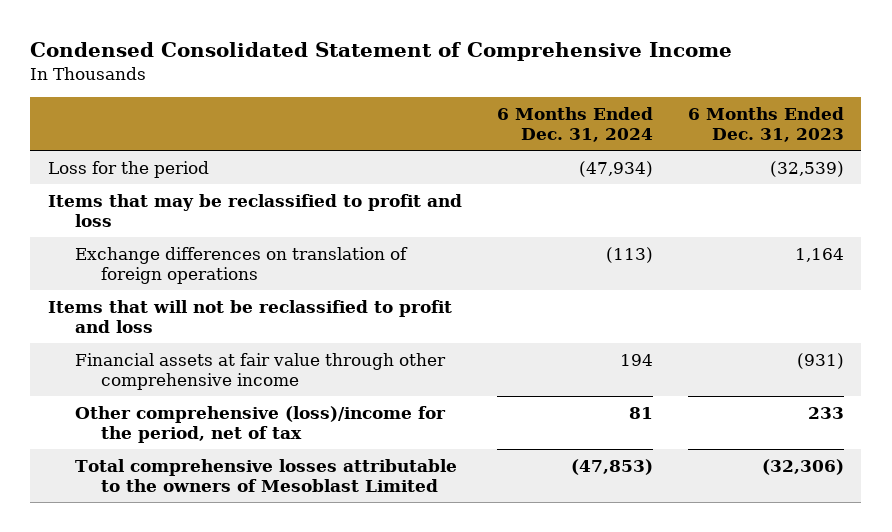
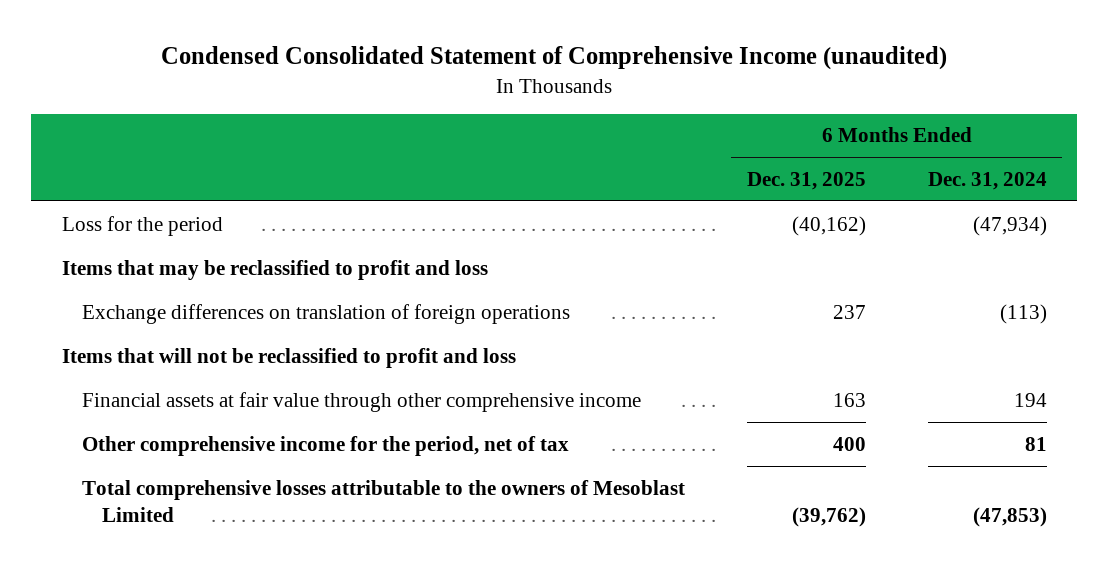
- Condensed Consolidated Statement of Comprehensive Income
+ Condensed Consolidated Statement of Comprehensive Income (unaudited)
- | 6 Months Ended Dec. 31, 2024 | 6 Months Ended Dec. 31, 2023
+ | 6 Months Ended Dec. 31, 2025 | 6 Months Ended Dec. 31, 2024
- Other comprehensive (loss)/income for the period, net of tax | 81 | 233
+ Other comprehensive income for the period, net of tax | 400 | 81

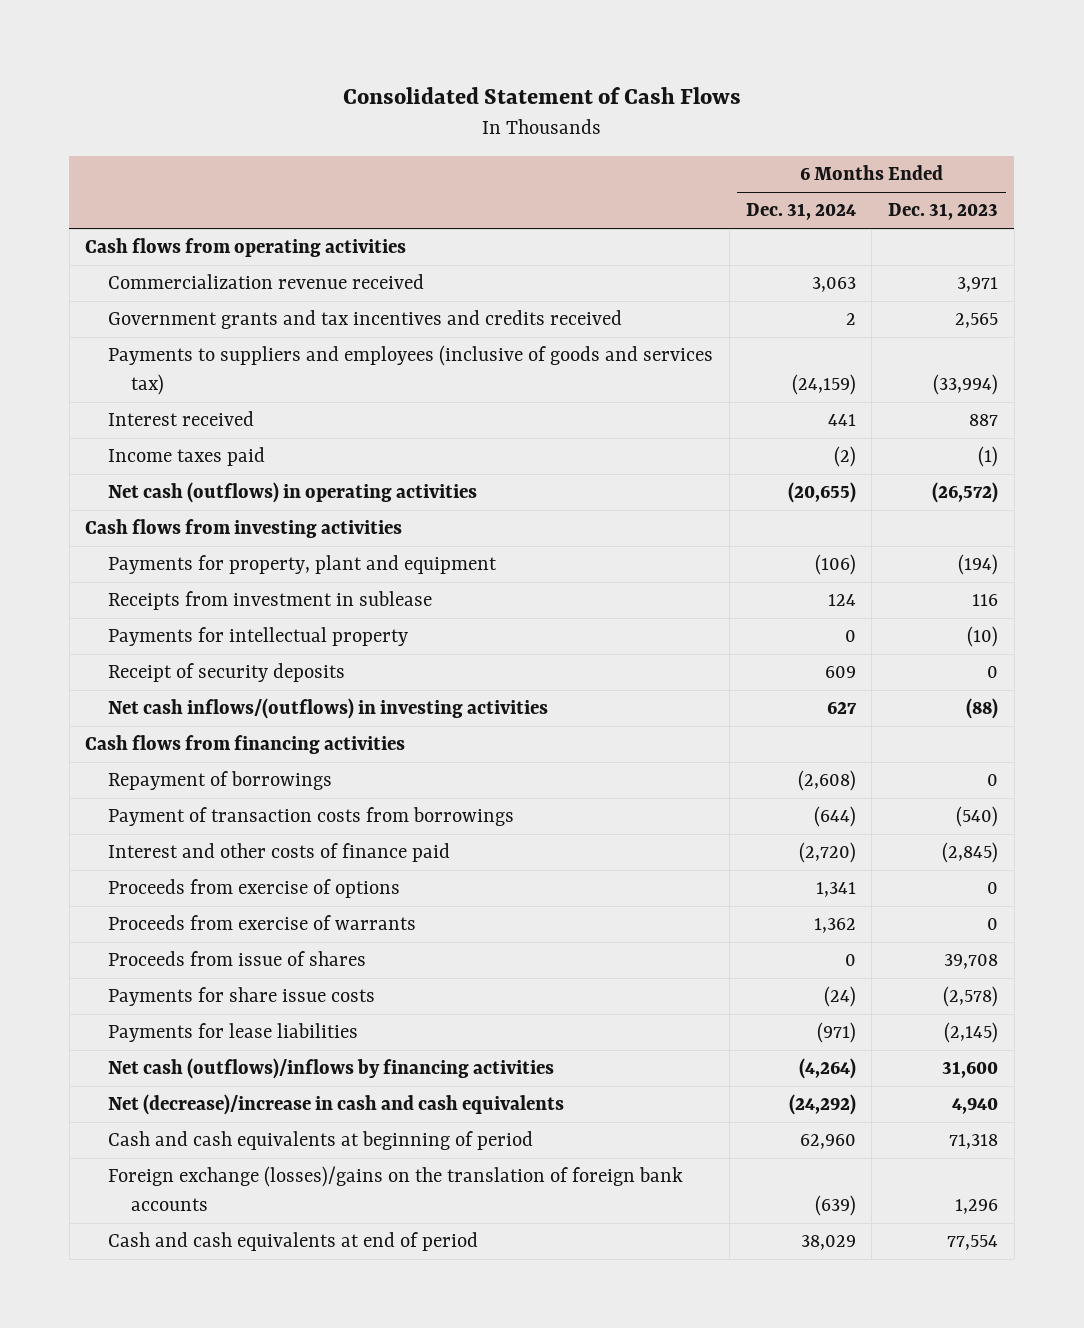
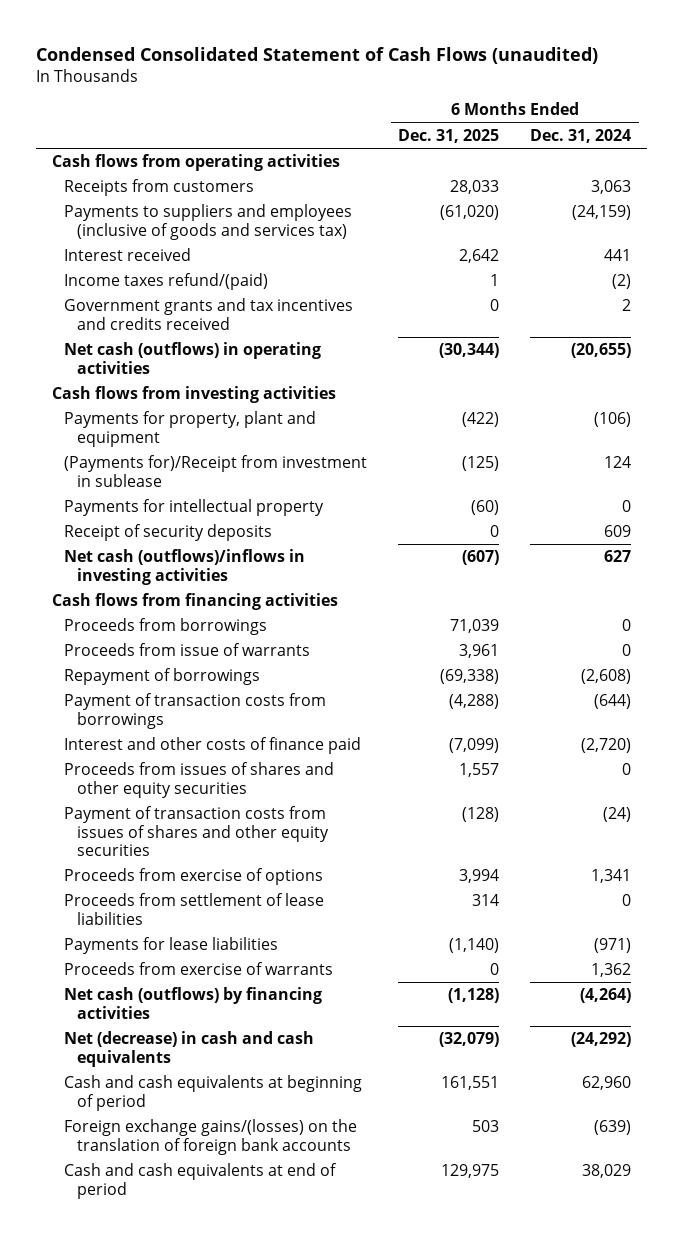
- Consolidated Statement of Cash Flows
+ Condensed Consolidated Statement of Cash Flows (unaudited)
- | 6 Months Ended Dec. 31, 2024 | 6 Months Ended Dec. 31, 2023
+ | 6 Months Ended Dec. 31, 2025 | 6 Months Ended Dec. 31, 2024
- Commercialization revenue received | 3,063 | 3,971
+ Receipts from customers | 28,033 | 3,063
- Income taxes paid | (2) | (1)
+ Income taxes refund/(paid) | 1 | (2)
moved down: Government grants and tax incentives and credits received | 0 | 2
- Receipts from investment in sublease | 124 | 116
+ (Payments for)/Receipt from investment in sublease | (125) | 124
- Net cash inflows/(outflows) in investing activities | 627 | (88)
+ Net cash (outflows)/inflows in investing activities | (607) | 627
+ Proceeds from borrowings | 71,039 | 0
+ Proceeds from issue of warrants | 3,961 | 0
+ Proceeds from issues of shares and other equity securities | 1,557 | 0
+ Payment of transaction costs from issues of shares and other equity securities | (128) | (24)
- Proceeds from issue of shares | 0 | 39,708
- Payments for share issue costs | (24) | (2,578)
+ Proceeds from settlement of lease liabilities | 314 | 0
- Net cash (outflows)/inflows by financing activities | (4,264) | 31,600
- Net (decrease)/increase in cash and cash equivalents | (24,292) | 4,940
moved down: Proceeds from exercise of warrants | 0 | 1,362
+ Net cash (outflows) by financing activities | (1,128) | (4,264)
+ Net (decrease) in cash and cash equivalents | (32,079) | (24,292)
- Foreign exchange (losses)/gains on the translation of foreign bank accounts | (639) | 1,296
+ Foreign exchange gains/(losses) on the translation of foreign bank accounts | 503 | (639)

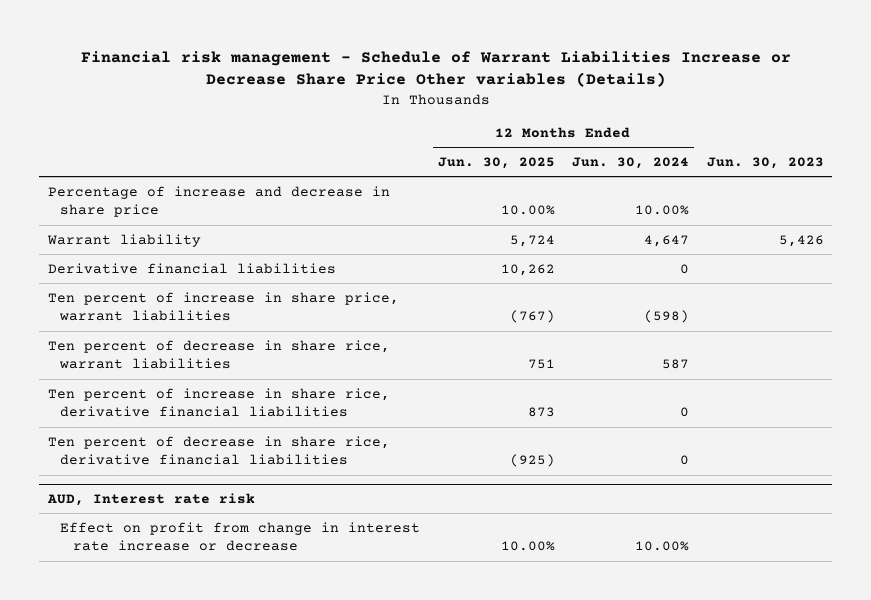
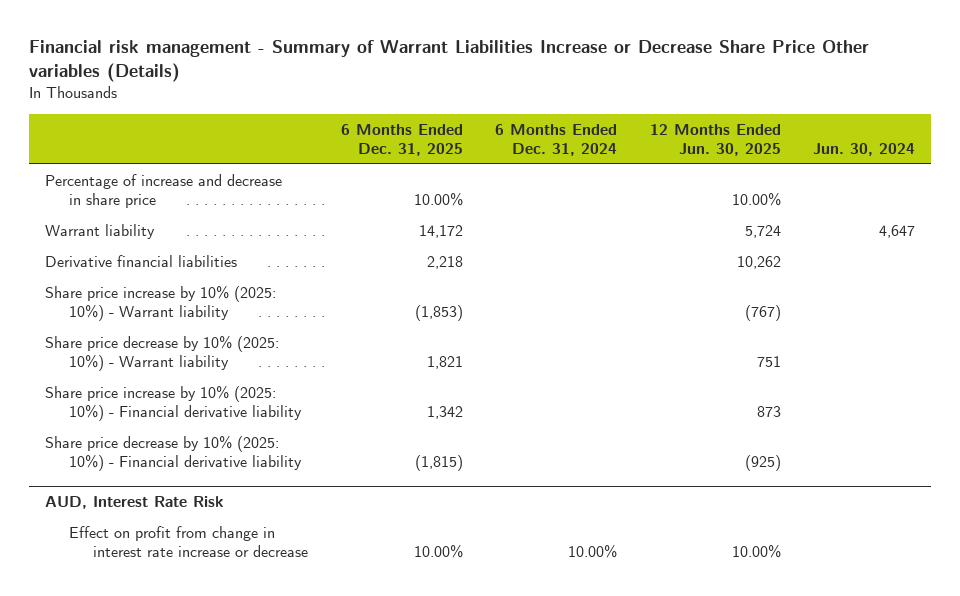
- Financial risk management - Schedule of Warrant Liabilities Increase or Decrease Share Price Other variables (Details)
+ Financial risk management - Summary of Warrant Liabilities Increase or Decrease Share Price Other variables (Details)
- | 12 Months Ended Jun. 30, 2025 | 12 Months Ended Jun. 30, 2024 | Jun. 30, 2023
+ | 6 Months Ended Dec. 31, 2025 | 6 Months Ended Dec. 31, 2024 | 12 Months Ended Jun. 30, 2025 | Jun. 30, 2024
- Ten percent of increase in share price, warrant liabilities | (767) | (598) |
- Ten percent of decrease in share rice, warrant liabilities | 751 | 587 |
- Ten percent of increase in share rice, derivative financial liabilities | 873 | 0 |
- Ten percent of decrease in share rice, derivative financial liabilities | (925) | 0 |
- AUD, Interest rate risk
+ Share price increase by 10% (2025: 10%) - Warrant liability | (1,853) | | (767) |
+ Share price decrease by 10% (2025: 10%) - Warrant liability | 1,821 | | 751 |
+ Share price increase by 10% (2025: 10%) - Financial derivative liability | 1,342 | | 873 |
+ Share price decrease by 10% (2025: 10%) - Financial derivative liability | (1,815) | | (925) |
+ AUD, Interest Rate Risk

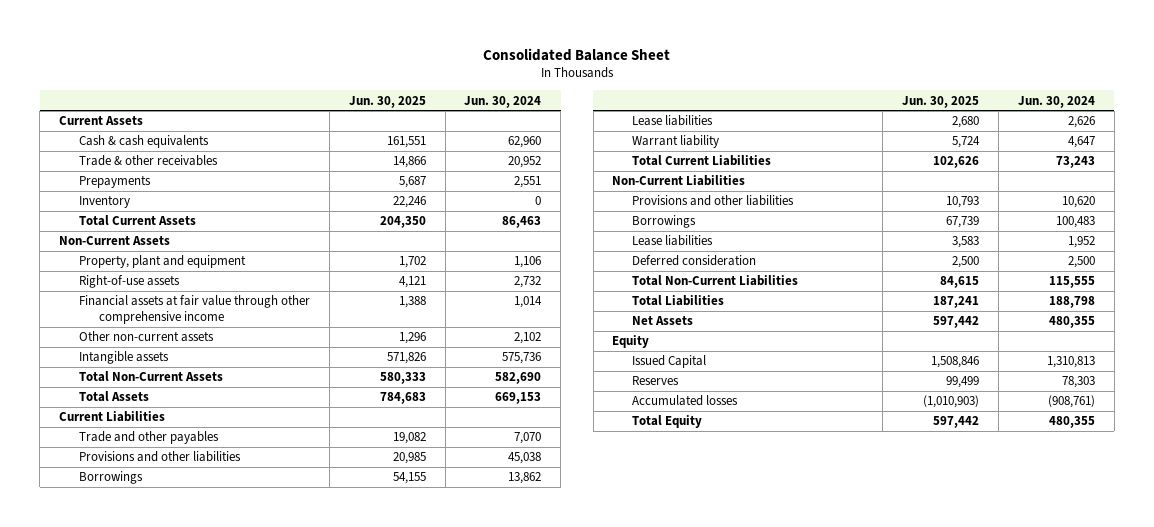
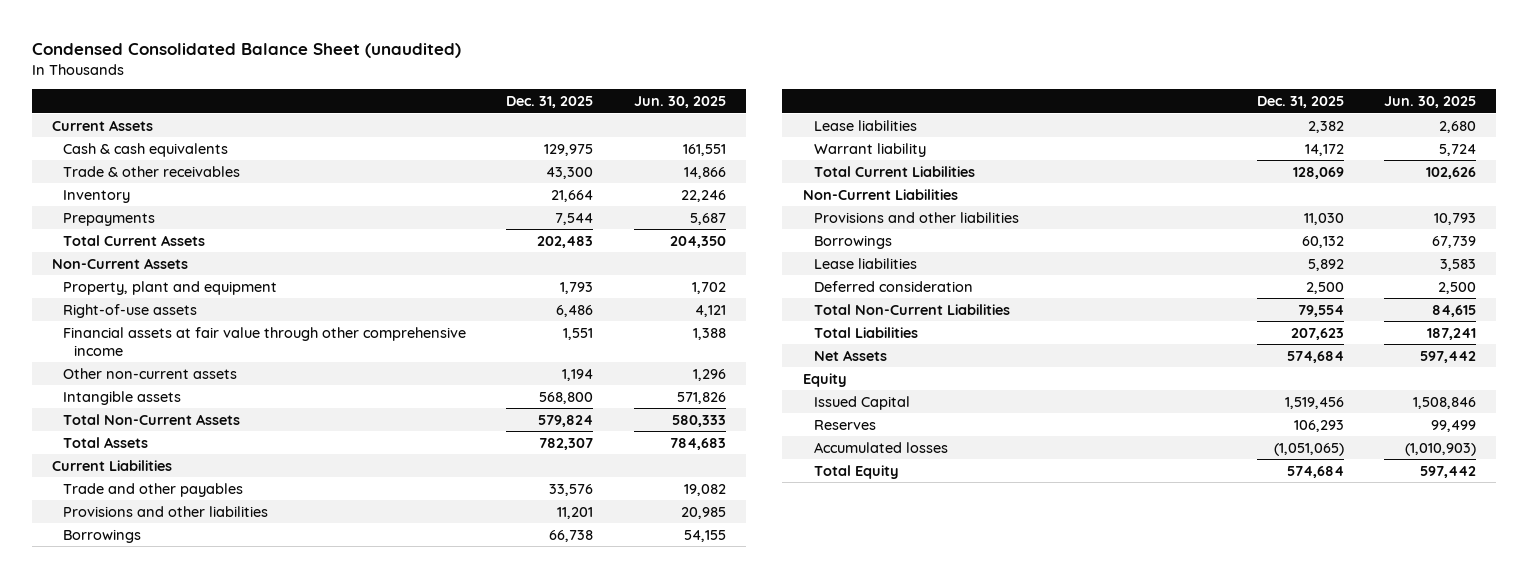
- Consolidated Balance Sheet
+ Condensed Consolidated Balance Sheet (unaudited)
- | Jun. 30, 2025 | Jun. 30, 2024
+ | Dec. 31, 2025 | Jun. 30, 2025
moved down: Prepayments | 7,544 | 5,687

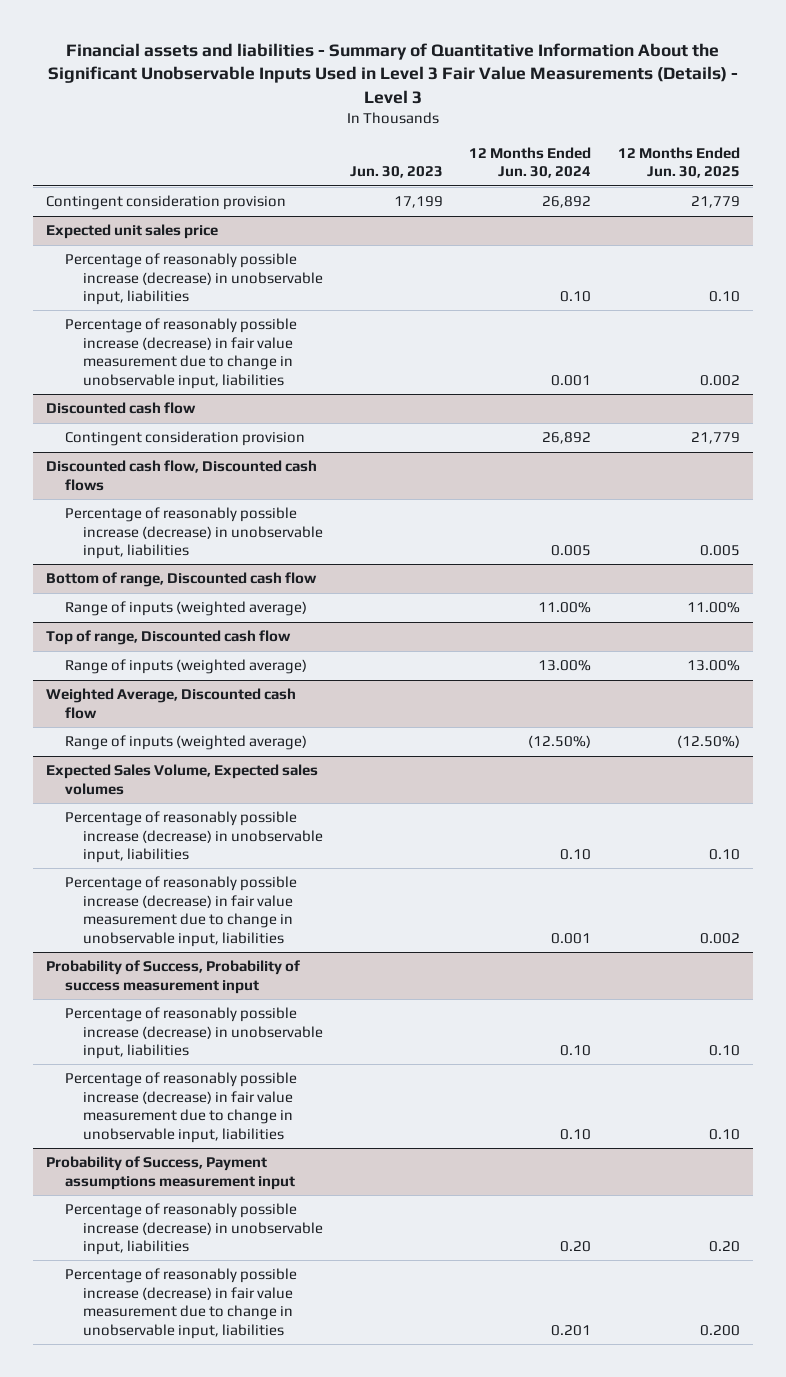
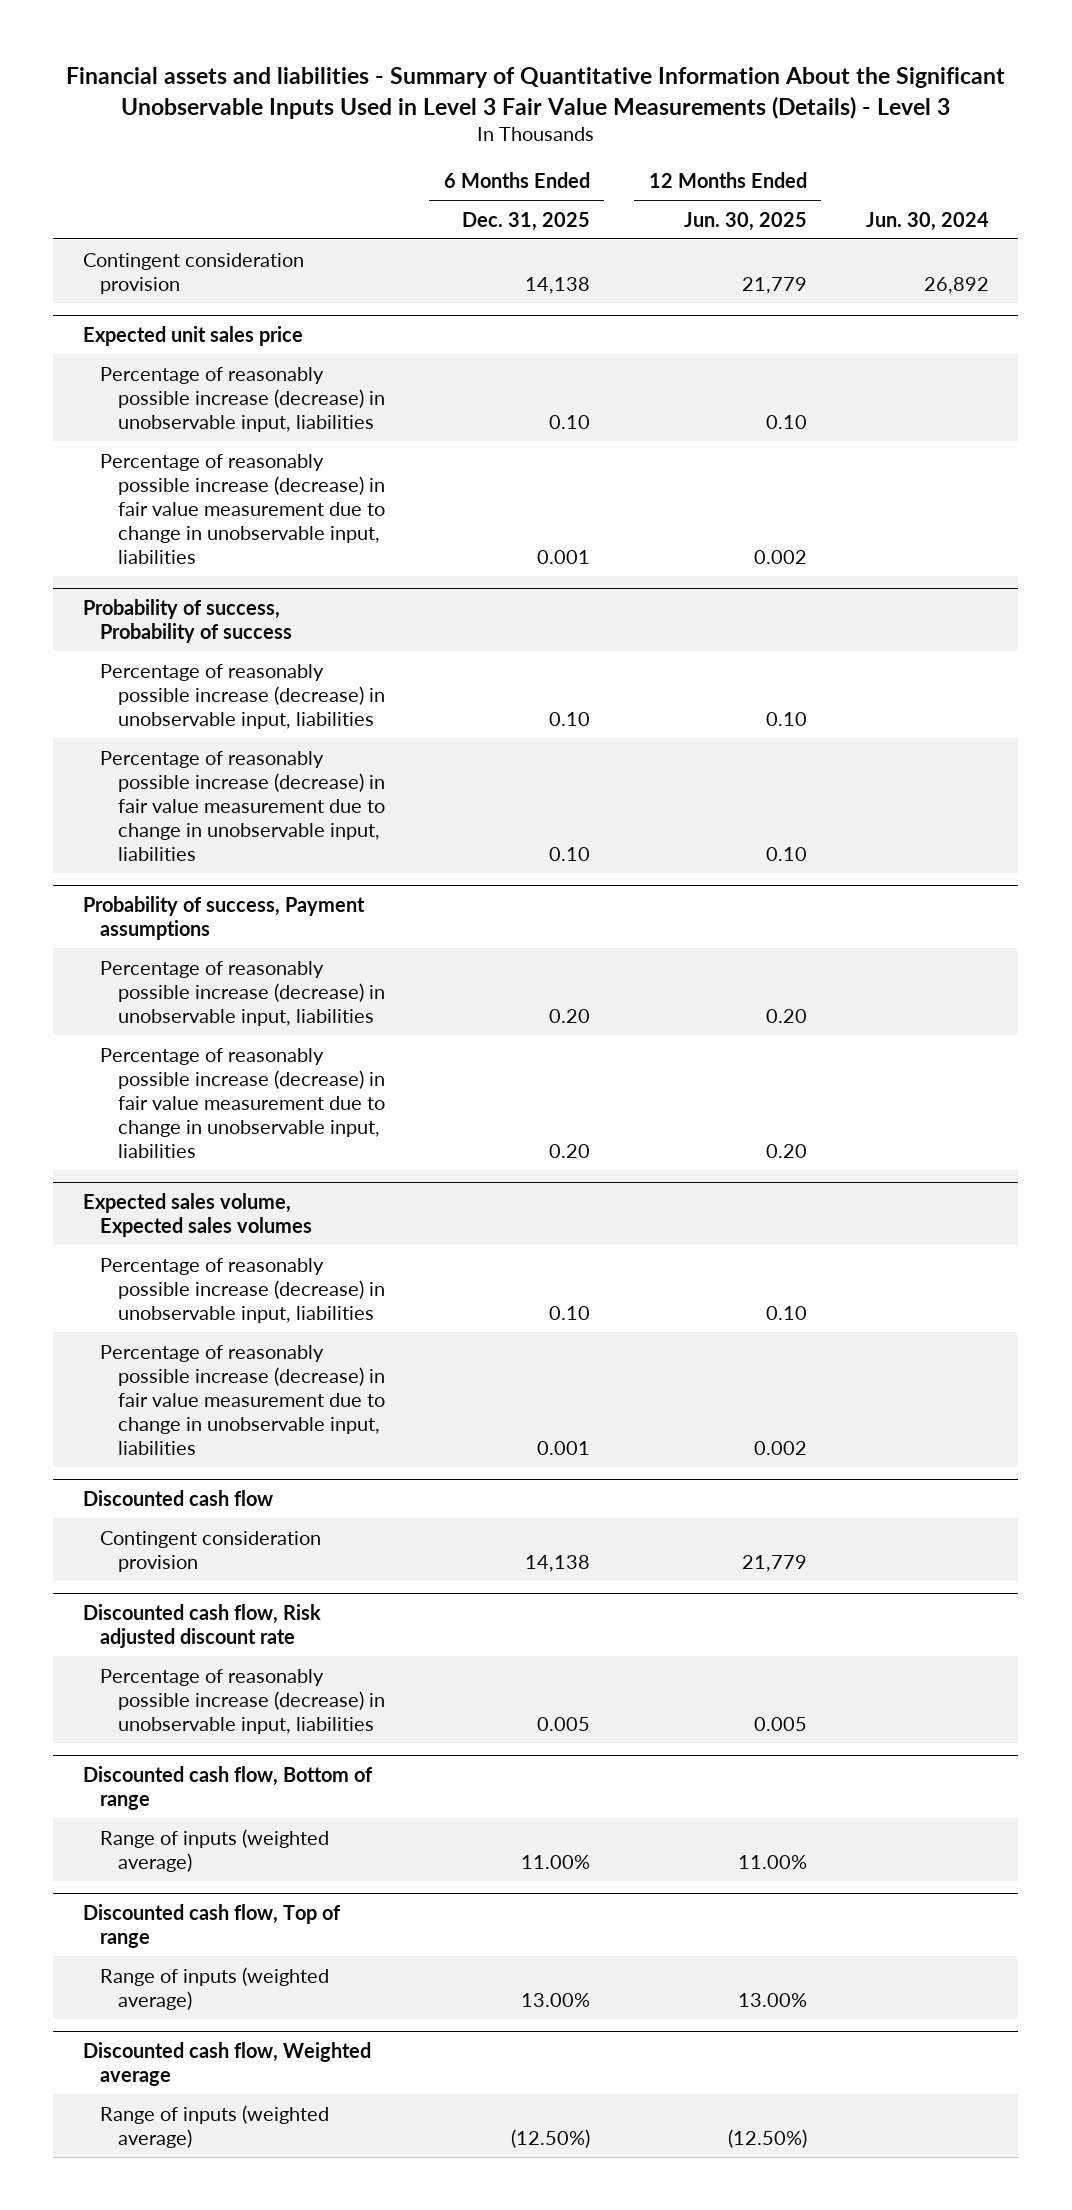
- | Jun. 30, 2023 | 12 Months Ended Jun. 30, 2024 | 12 Months Ended Jun. 30, 2025
+ | 6 Months Ended Dec. 31, 2025 | 12 Months Ended Jun. 30, 2025 | Jun. 30, 2024
+ Probability of success, Probability of success
+ Percentage of reasonably possible increase (decrease) in unobservable input, liabilities | 0.10 | 0.10 |
+ Percentage of reasonably possible increase (decrease) in fair value measurement due to change in unobservable input, liabilities | 0.10 | 0.10 |
+ Probability of success, Payment assumptions
+ Percentage of reasonably possible increase (decrease) in unobservable input, liabilities | 0.20 | 0.20 |
+ Percentage of reasonably possible increase (decrease) in fair value measurement due to change in unobservable input, liabilities | 0.20 | 0.20 |
+ Expected sales volume, Expected sales volumes
+ Percentage of reasonably possible increase (decrease) in unobservable input, liabilities | 0.10 | 0.10 |
+ Percentage of reasonably possible increase (decrease) in fair value measurement due to change in unobservable input, liabilities | 0.001 | 0.002 |
- Discounted cash flow, Discounted cash flows
+ Discounted cash flow, Risk adjusted discount rate
- Bottom of range, Discounted cash flow
+ Discounted cash flow, Bottom of range
- Top of range, Discounted cash flow
+ Discounted cash flow, Top of range
- Weighted Average, Discounted cash flow
+ Discounted cash flow, Weighted average
- Expected Sales Volume, Expected sales volumes
- Percentage of reasonably possible increase (decrease) in unobservable input, liabilities | | 0.10 | 0.10
- Percentage of reasonably possible increase (decrease) in fair value measurement due to change in unobservable input, liabilities | | 0.001 | 0.002
- Probability of Success, Probability of success measurement input
- Percentage of reasonably possible increase (decrease) in unobservable input, liabilities | | 0.10 | 0.10
- Percentage of reasonably possible increase (decrease) in fair value measurement due to change in unobservable input, liabilities | | 0.10 | 0.10
- Probability of Success, Payment assumptions measurement input
- Percentage of reasonably possible increase (decrease) in unobservable input, liabilities | | 0.20 | 0.20
- Percentage of reasonably possible increase (decrease) in fair value measurement due to change in unobservable input, liabilities | | 0.201 | 0.200

